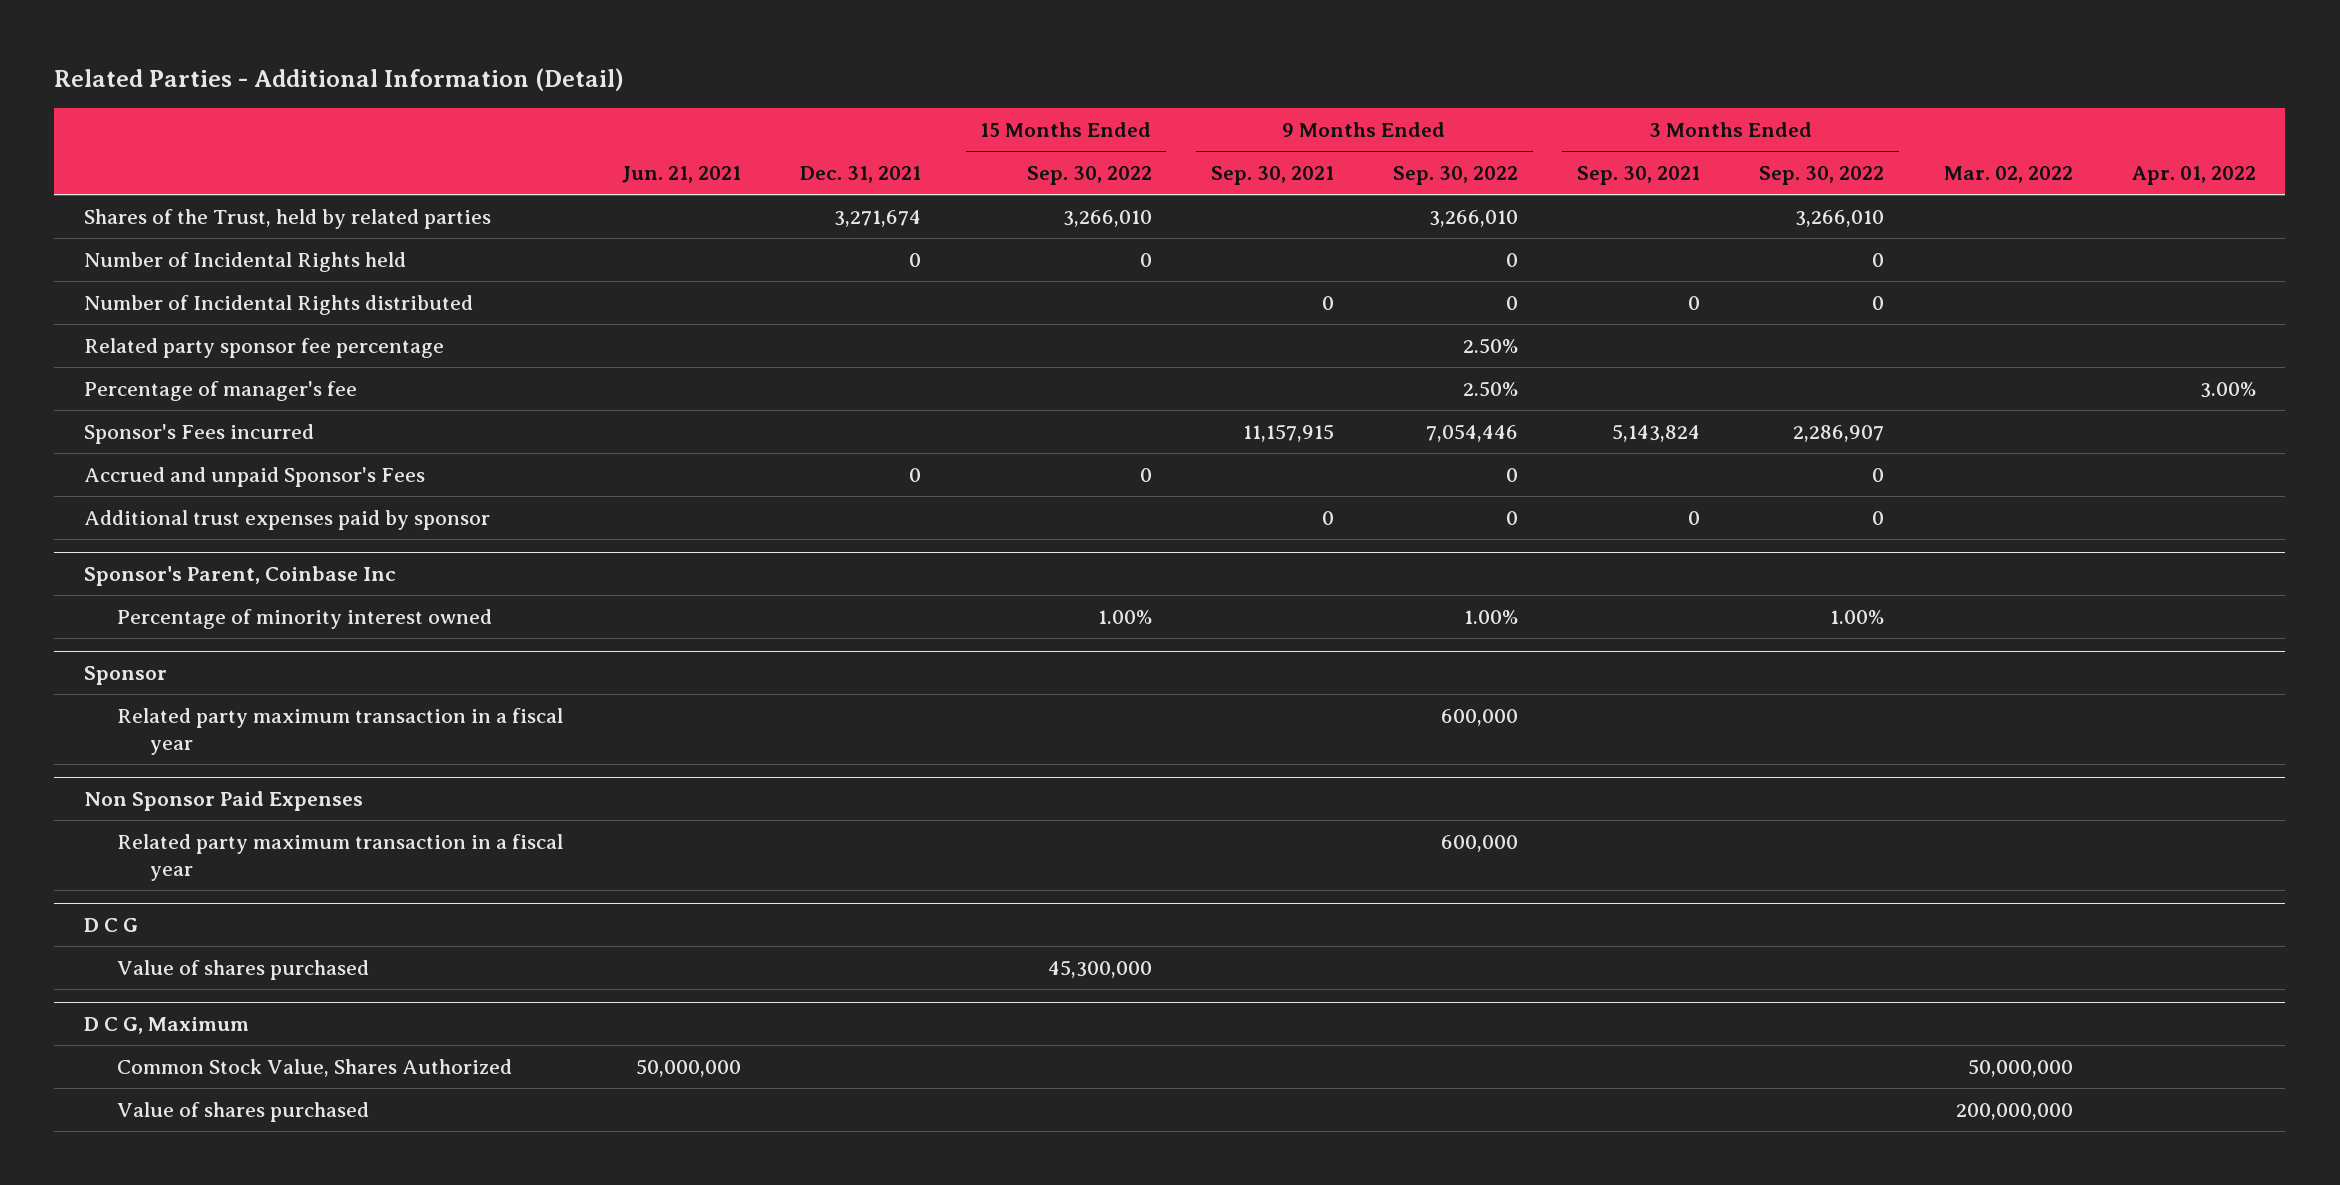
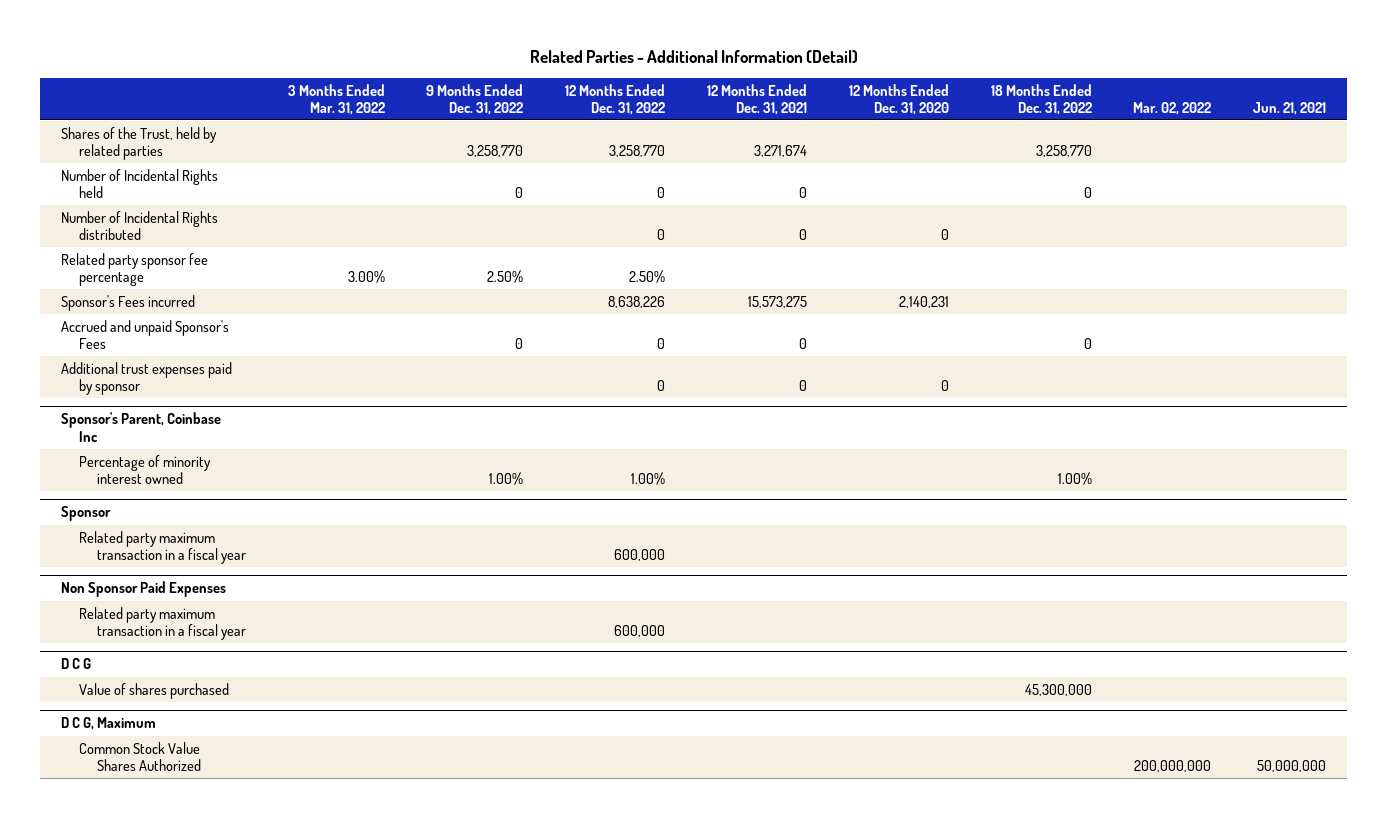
- | Jun. 21, 2021 | Dec. 31, 2021 | 15 Months Ended Sep. 30, 2022 | 9 Months Ended Sep. 30, 2021 | 9 Months Ended Sep. 30, 2022 | 3 Months Ended Sep. 30, 2021 | 3 Months Ended Sep. 30, 2022 | Mar. 02, 2022 | Apr. 01, 2022
+ | 3 Months Ended Mar. 31, 2022 | 9 Months Ended Dec. 31, 2022 | 12 Months Ended Dec. 31, 2022 | 12 Months Ended Dec. 31, 2021 | 12 Months Ended Dec. 31, 2020 | 18 Months Ended Dec. 31, 2022 | Mar. 02, 2022 | Jun. 21, 2021
- Percentage of manager's fee | | | | | 2.50% | | | | 3.00%
@ D C G, Maximum
- Common Stock Value, Shares Authorized | 50,000,000 | | | | | | | 50,000,000 |
- Value of shares purchased | | | | | | | | 200,000,000 |
+ Common Stock Value Shares Authorized | | | | | | | 200,000,000 | 50,000,000

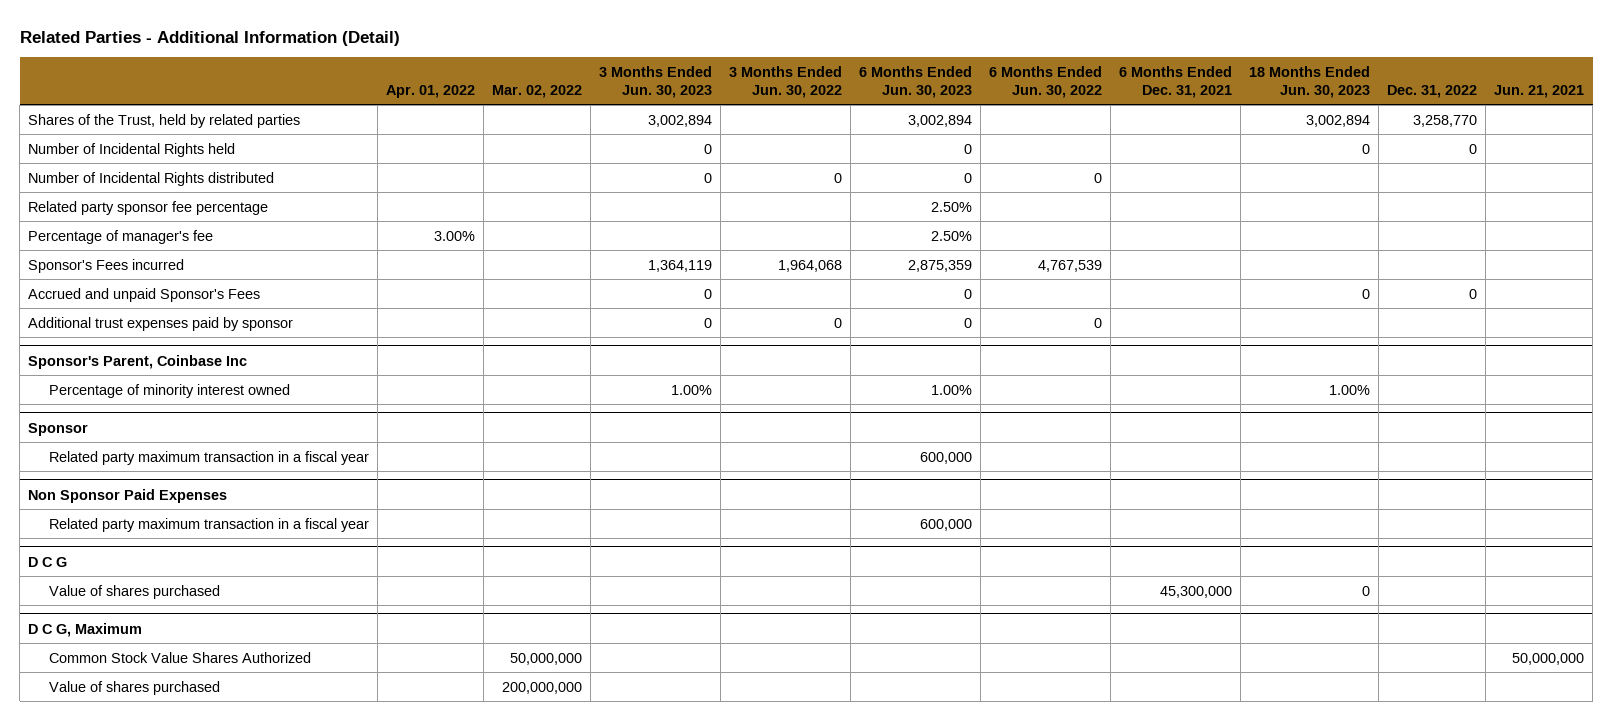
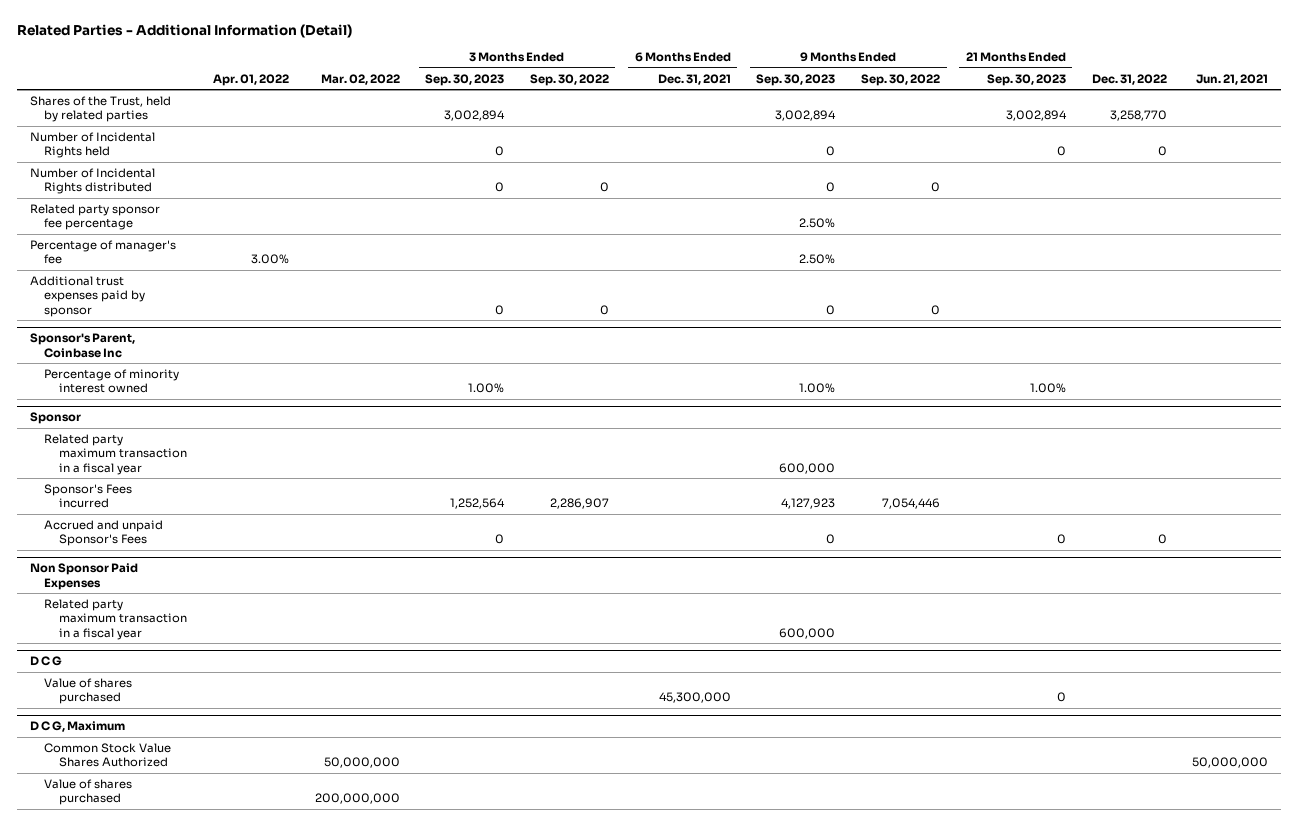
- | Apr. 01, 2022 | Mar. 02, 2022 | 3 Months Ended Jun. 30, 2023 | 3 Months Ended Jun. 30, 2022 | 6 Months Ended Jun. 30, 2023 | 6 Months Ended Jun. 30, 2022 | 6 Months Ended Dec. 31, 2021 | 18 Months Ended Jun. 30, 2023 | Dec. 31, 2022 | Jun. 21, 2021
+ | Apr. 01, 2022 | Mar. 02, 2022 | 3 Months Ended Sep. 30, 2023 | 3 Months Ended Sep. 30, 2022 | 6 Months Ended Dec. 31, 2021 | 9 Months Ended Sep. 30, 2023 | 9 Months Ended Sep. 30, 2022 | 21 Months Ended Sep. 30, 2023 | Dec. 31, 2022 | Jun. 21, 2021
- Sponsor's Fees incurred | | | 1,364,119 | 1,964,068 | 2,875,359 | 4,767,539 | | | |
- Accrued and unpaid Sponsor's Fees | | | 0 | | 0 | | | 0 | 0 |
@ Sponsor
+ Sponsor's Fees incurred | | | 1,252,564 | 2,286,907 | | 4,127,923 | 7,054,446 | | |
+ Accrued and unpaid Sponsor's Fees | | | 0 | | | 0 | | 0 | 0 |

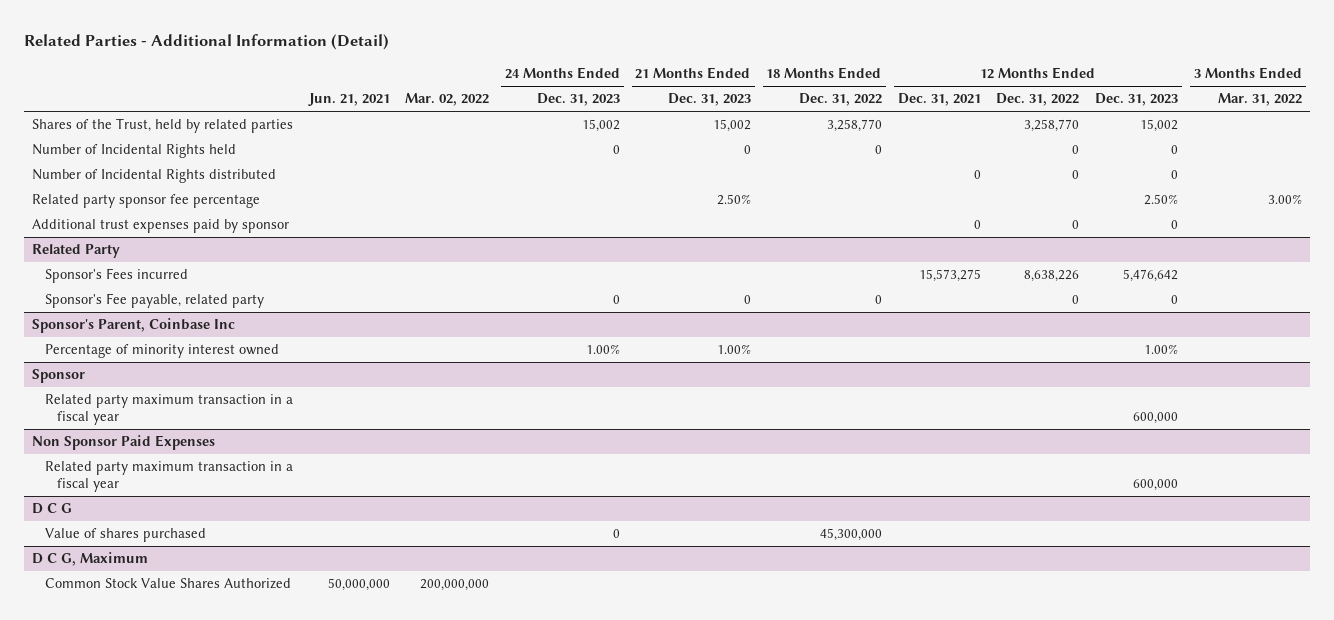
- | Apr. 01, 2022 | Mar. 02, 2022 | 3 Months Ended Sep. 30, 2023 | 3 Months Ended Sep. 30, 2022 | 6 Months Ended Dec. 31, 2021 | 9 Months Ended Sep. 30, 2023 | 9 Months Ended Sep. 30, 2022 | 21 Months Ended Sep. 30, 2023 | Dec. 31, 2022 | Jun. 21, 2021
+ | Jun. 21, 2021 | Mar. 02, 2022 | 24 Months Ended Dec. 31, 2023 | 21 Months Ended Dec. 31, 2023 | 18 Months Ended Dec. 31, 2022 | 12 Months Ended Dec. 31, 2021 | 12 Months Ended Dec. 31, 2022 | 12 Months Ended Dec. 31, 2023 | 3 Months Ended Mar. 31, 2022
- Percentage of manager's fee | 3.00% | | | | | 2.50% | | | |
+ Related Party
+ Sponsor's Fees incurred | | | | | | 15,573,275 | 8,638,226 | 5,476,642 |
+ Sponsor's Fee payable, related party | | | 0 | 0 | 0 | | 0 | 0 |
@ Sponsor
- Sponsor's Fees incurred | | | 1,252,564 | 2,286,907 | | 4,127,923 | 7,054,446 | | |
- Accrued and unpaid Sponsor's Fees | | | 0 | | | 0 | | 0 | 0 |
@ D C G, Maximum
- Common Stock Value Shares Authorized | | 50,000,000 | | | | | | | | 50,000,000
- Value of shares purchased | | 200,000,000 | | | | | | | |
+ Common Stock Value Shares Authorized | 50,000,000 | 200,000,000 | | | | | | |

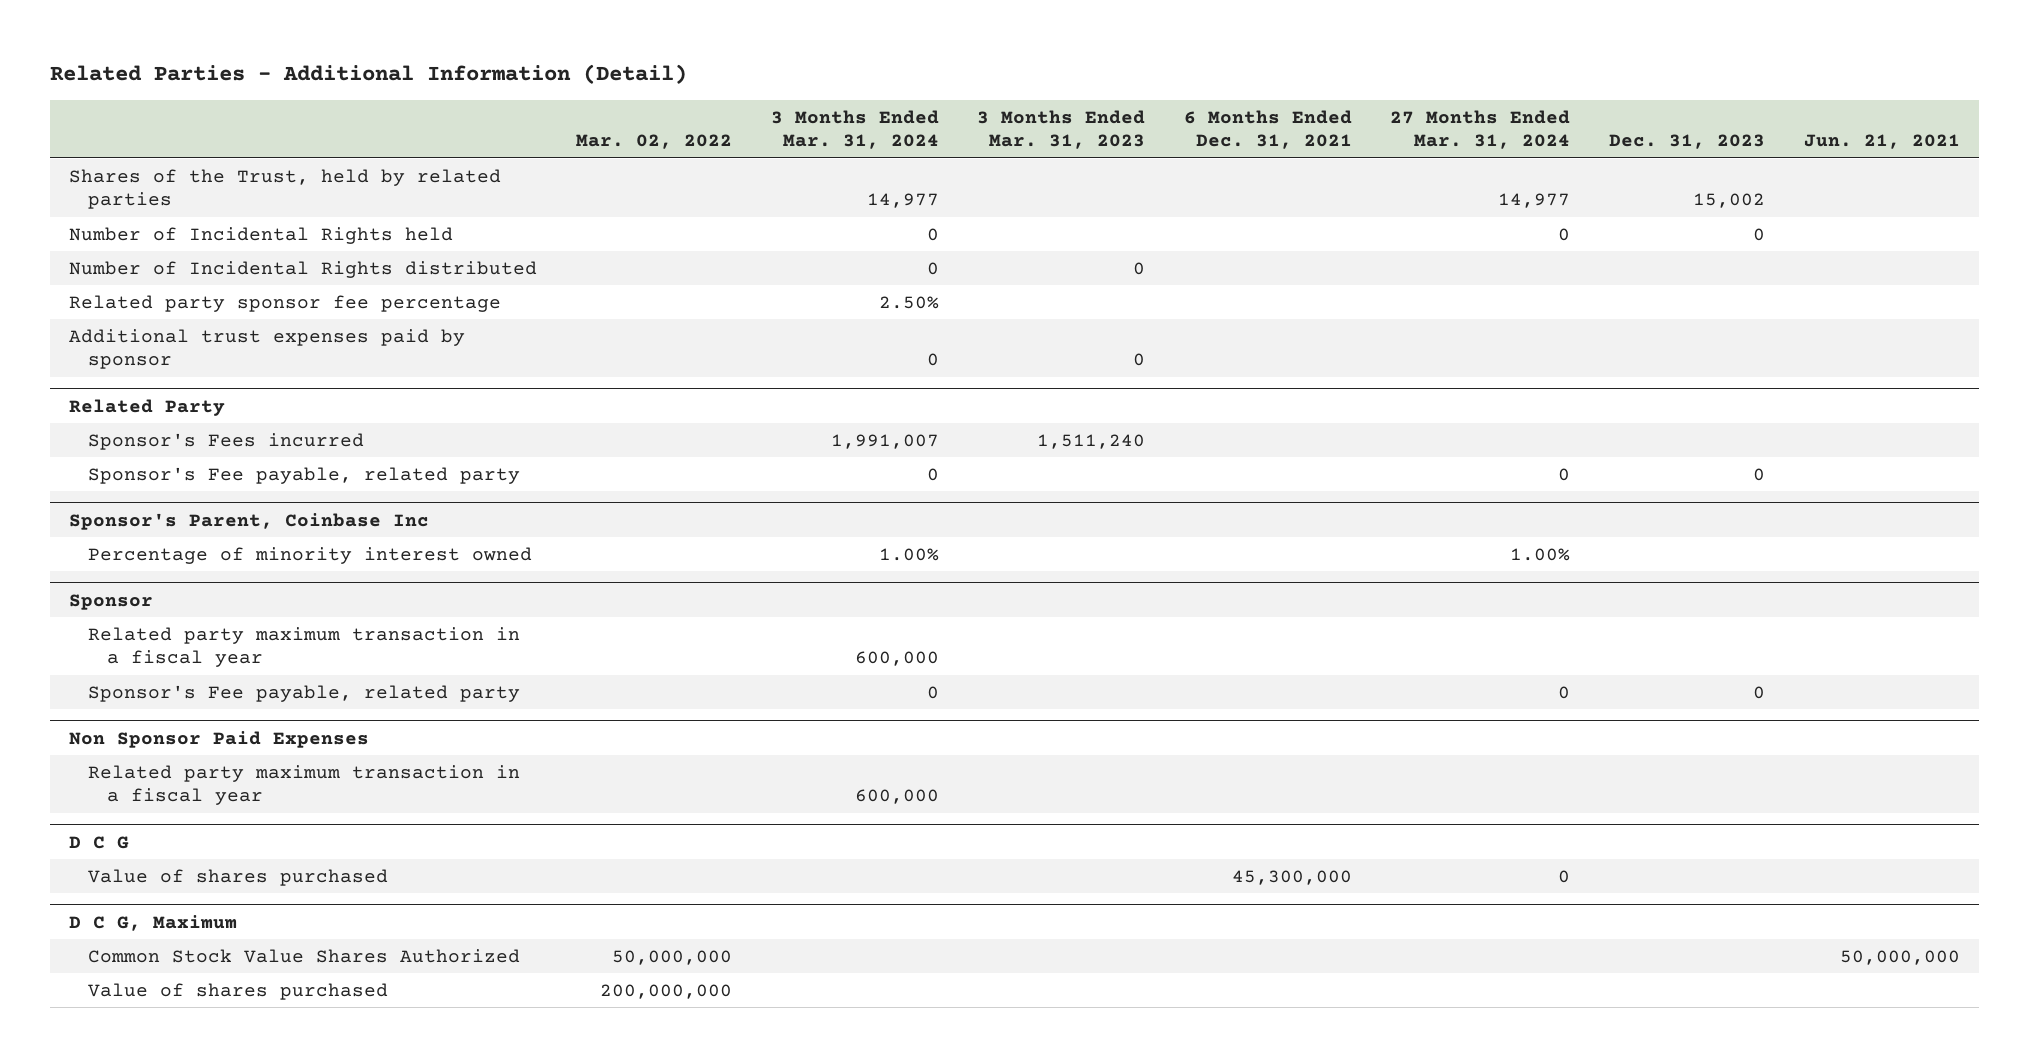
- | Jun. 21, 2021 | Mar. 02, 2022 | 24 Months Ended Dec. 31, 2023 | 21 Months Ended Dec. 31, 2023 | 18 Months Ended Dec. 31, 2022 | 12 Months Ended Dec. 31, 2021 | 12 Months Ended Dec. 31, 2022 | 12 Months Ended Dec. 31, 2023 | 3 Months Ended Mar. 31, 2022
+ | Mar. 02, 2022 | 3 Months Ended Mar. 31, 2024 | 3 Months Ended Mar. 31, 2023 | 6 Months Ended Dec. 31, 2021 | 27 Months Ended Mar. 31, 2024 | Dec. 31, 2023 | Jun. 21, 2021
@ Sponsor
+ Sponsor's Fee payable, related party | | 0 | | | 0 | 0 |
@ D C G, Maximum
- Common Stock Value Shares Authorized | 50,000,000 | 200,000,000 | | | | | | |
+ Common Stock Value Shares Authorized | 50,000,000 | | | | | | 50,000,000
+ Value of shares purchased | 200,000,000 | | | | | |

